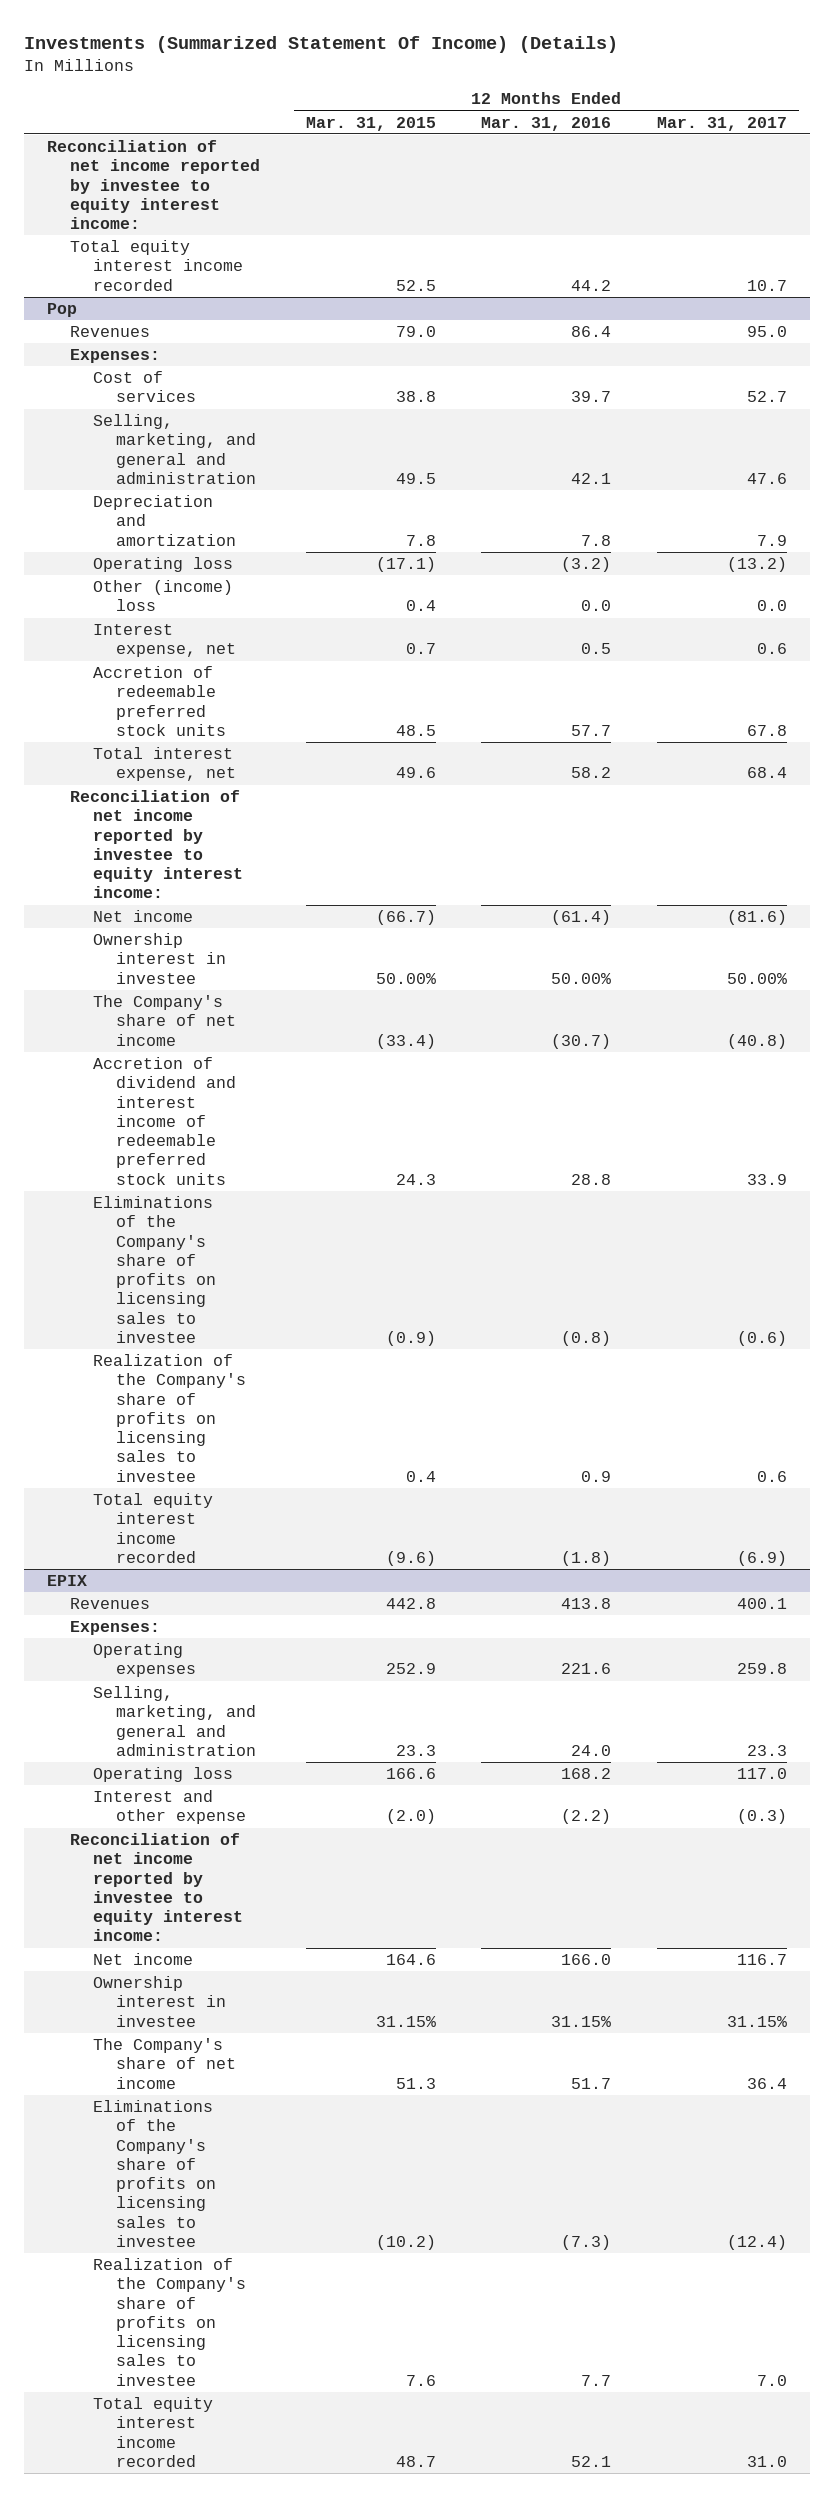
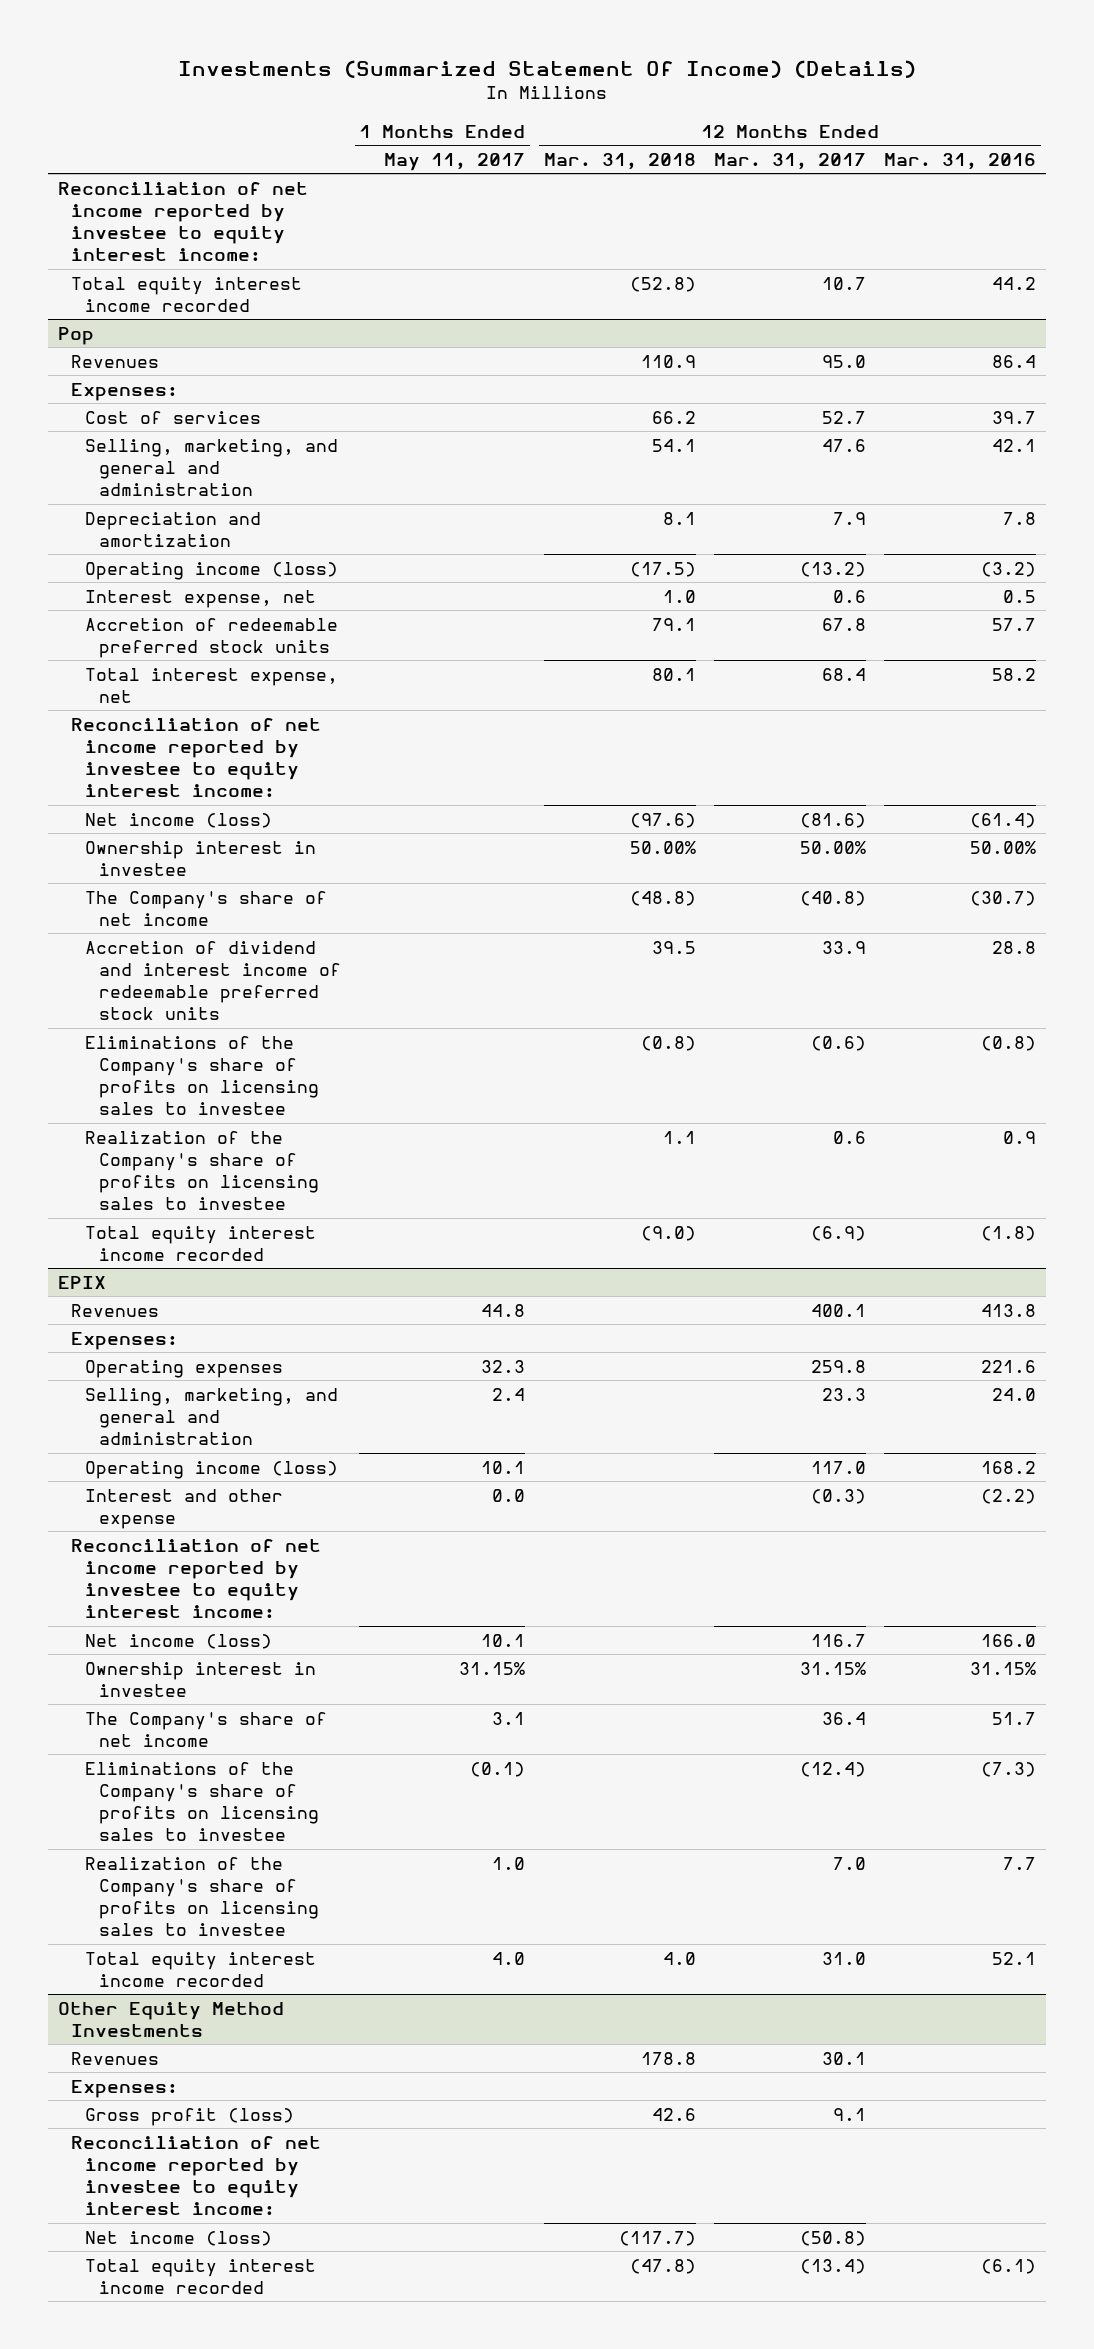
- | 12 Months Ended Mar. 31, 2015 | 12 Months Ended Mar. 31, 2016 | 12 Months Ended Mar. 31, 2017
+ | 1 Months Ended May 11, 2017 | 12 Months Ended Mar. 31, 2018 | 12 Months Ended Mar. 31, 2017 | 12 Months Ended Mar. 31, 2016
@ Pop
- Operating loss | (17.1) | (3.2) | (13.2)
- Other (income) loss | 0.4 | 0.0 | 0.0
+ Operating income (loss) | | (17.5) | (13.2) | (3.2)
- Net income | (66.7) | (61.4) | (81.6)
+ Net income (loss) | | (97.6) | (81.6) | (61.4)
@ EPIX
- Operating loss | 166.6 | 168.2 | 117.0
+ Operating income (loss) | 10.1 | | 117.0 | 168.2
- Net income | 164.6 | 166.0 | 116.7
+ Net income (loss) | 10.1 | | 116.7 | 166.0
+ Other Equity Method Investments
+ Revenues | | 178.8 | 30.1 |
+ Expenses:
+ Gross profit (loss) | | 42.6 | 9.1 |
+ Reconciliation of net income reported by investee to equity interest income:
+ Net income (loss) | | (117.7) | (50.8) |
+ Total equity interest income recorded | | (47.8) | (13.4) | (6.1)

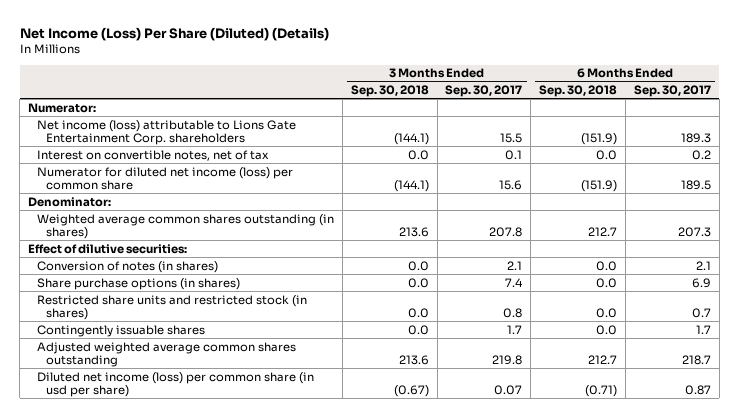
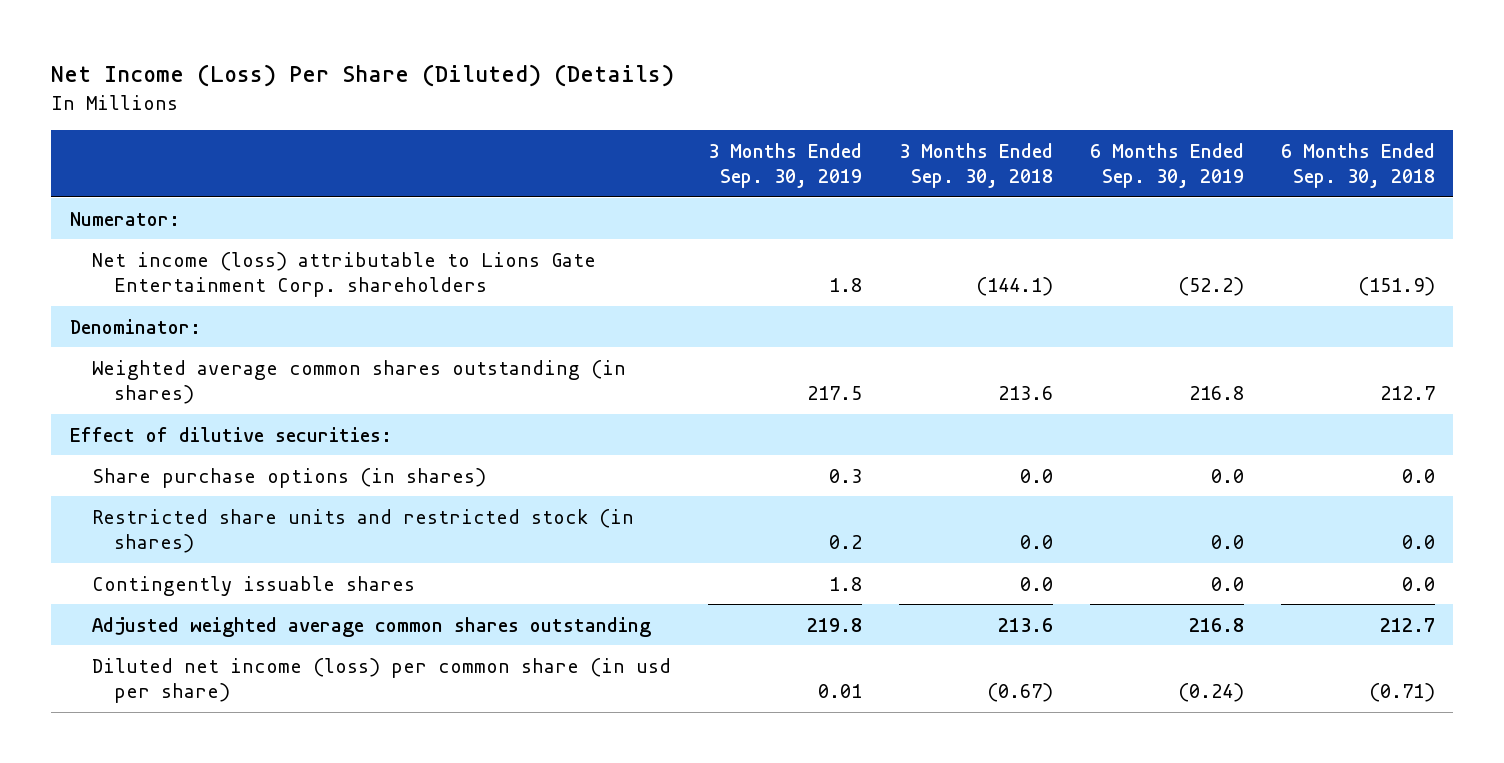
- | 3 Months Ended Sep. 30, 2018 | 3 Months Ended Sep. 30, 2017 | 6 Months Ended Sep. 30, 2018 | 6 Months Ended Sep. 30, 2017
+ | 3 Months Ended Sep. 30, 2019 | 3 Months Ended Sep. 30, 2018 | 6 Months Ended Sep. 30, 2019 | 6 Months Ended Sep. 30, 2018
- Interest on convertible notes, net of tax | 0.0 | 0.1 | 0.0 | 0.2
- Numerator for diluted net income (loss) per common share | (144.1) | 15.6 | (151.9) | 189.5
- Conversion of notes (in shares) | 0.0 | 2.1 | 0.0 | 2.1

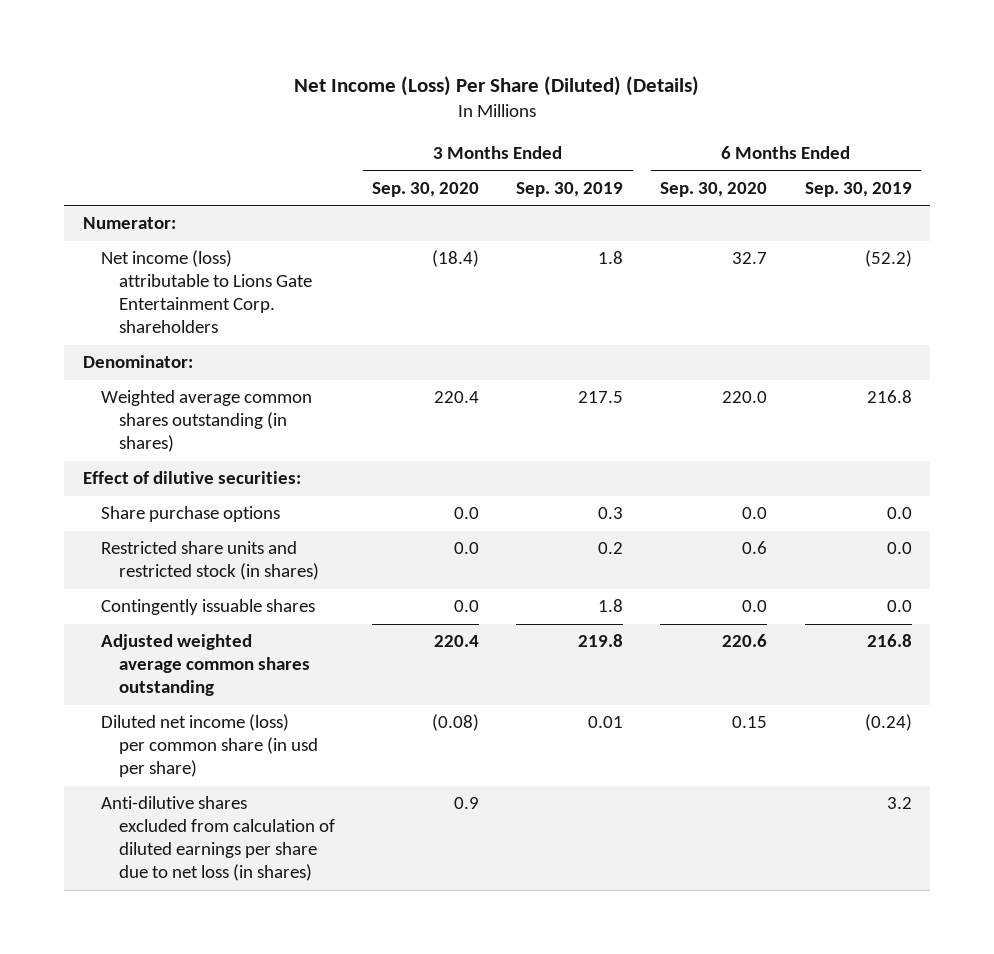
- | 3 Months Ended Sep. 30, 2019 | 3 Months Ended Sep. 30, 2018 | 6 Months Ended Sep. 30, 2019 | 6 Months Ended Sep. 30, 2018
+ | 3 Months Ended Sep. 30, 2020 | 3 Months Ended Sep. 30, 2019 | 6 Months Ended Sep. 30, 2020 | 6 Months Ended Sep. 30, 2019
- Share purchase options (in shares) | 0.3 | 0.0 | 0.0 | 0.0
+ Share purchase options | 0.0 | 0.3 | 0.0 | 0.0
+ Anti-dilutive shares excluded from calculation of diluted earnings per share due to net loss (in shares) | 0.9 | | | 3.2

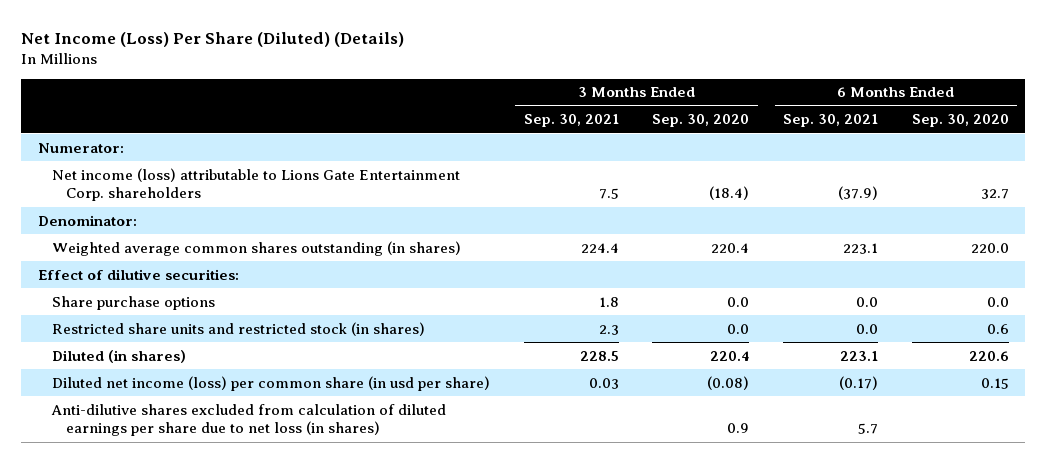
- | 3 Months Ended Sep. 30, 2020 | 3 Months Ended Sep. 30, 2019 | 6 Months Ended Sep. 30, 2020 | 6 Months Ended Sep. 30, 2019
+ | 3 Months Ended Sep. 30, 2021 | 3 Months Ended Sep. 30, 2020 | 6 Months Ended Sep. 30, 2021 | 6 Months Ended Sep. 30, 2020
- Contingently issuable shares | 0.0 | 1.8 | 0.0 | 0.0
- Adjusted weighted average common shares outstanding | 220.4 | 219.8 | 220.6 | 216.8
+ Diluted (in shares) | 228.5 | 220.4 | 223.1 | 220.6

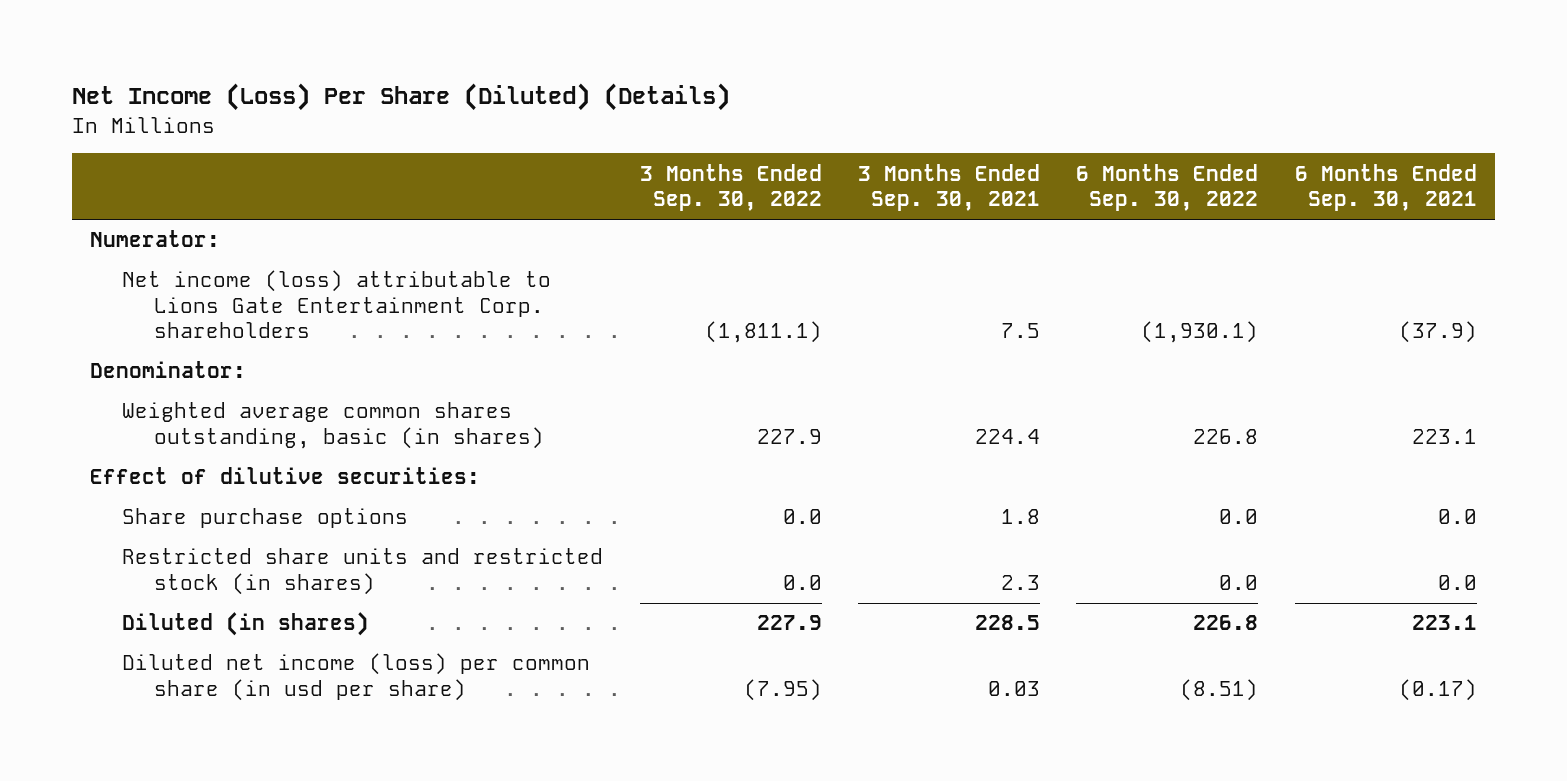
- | 3 Months Ended Sep. 30, 2021 | 3 Months Ended Sep. 30, 2020 | 6 Months Ended Sep. 30, 2021 | 6 Months Ended Sep. 30, 2020
+ | 3 Months Ended Sep. 30, 2022 | 3 Months Ended Sep. 30, 2021 | 6 Months Ended Sep. 30, 2022 | 6 Months Ended Sep. 30, 2021
- Weighted average common shares outstanding (in shares) | 224.4 | 220.4 | 223.1 | 220.0
+ Weighted average common shares outstanding, basic (in shares) | 227.9 | 224.4 | 226.8 | 223.1
- Anti-dilutive shares excluded from calculation of diluted earnings per share due to net loss (in shares) | | 0.9 | 5.7 |

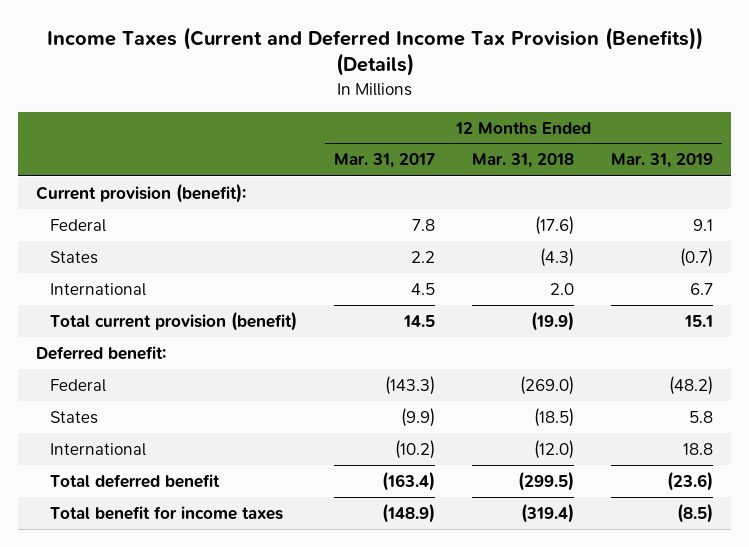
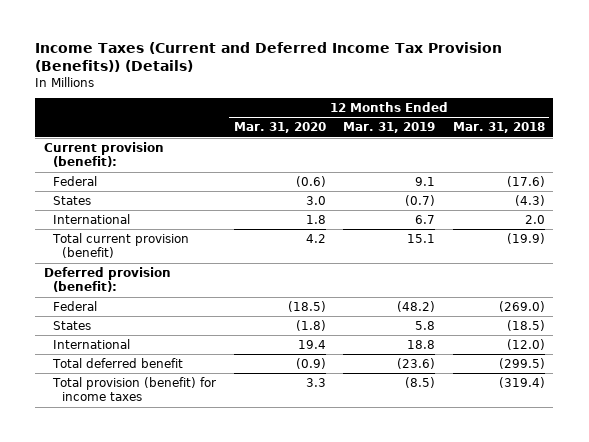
- | 12 Months Ended Mar. 31, 2017 | 12 Months Ended Mar. 31, 2018 | 12 Months Ended Mar. 31, 2019
+ | 12 Months Ended Mar. 31, 2020 | 12 Months Ended Mar. 31, 2019 | 12 Months Ended Mar. 31, 2018
- Deferred benefit:
+ Deferred provision (benefit):
- Total benefit for income taxes | (148.9) | (319.4) | (8.5)
+ Total provision (benefit) for income taxes | 3.3 | (8.5) | (319.4)

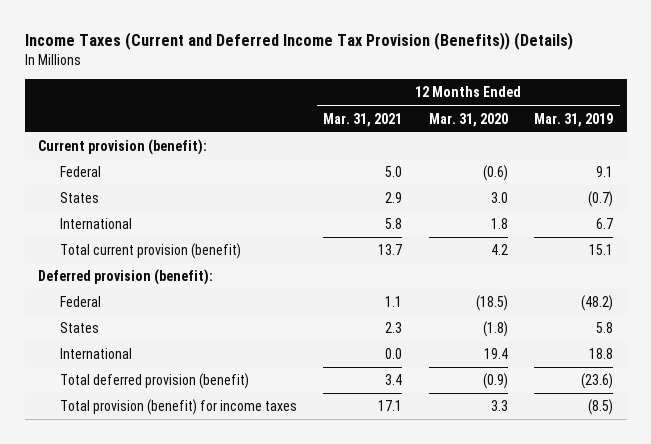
- | 12 Months Ended Mar. 31, 2020 | 12 Months Ended Mar. 31, 2019 | 12 Months Ended Mar. 31, 2018
+ | 12 Months Ended Mar. 31, 2021 | 12 Months Ended Mar. 31, 2020 | 12 Months Ended Mar. 31, 2019
- Total deferred benefit | (0.9) | (23.6) | (299.5)
+ Total deferred provision (benefit) | 3.4 | (0.9) | (23.6)

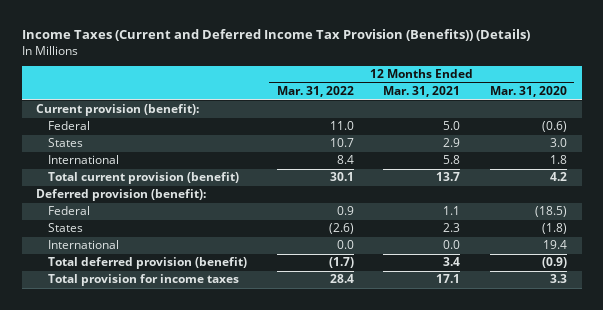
- | 12 Months Ended Mar. 31, 2021 | 12 Months Ended Mar. 31, 2020 | 12 Months Ended Mar. 31, 2019
+ | 12 Months Ended Mar. 31, 2022 | 12 Months Ended Mar. 31, 2021 | 12 Months Ended Mar. 31, 2020
- Total provision (benefit) for income taxes | 17.1 | 3.3 | (8.5)
+ Total provision for income taxes | 28.4 | 17.1 | 3.3

